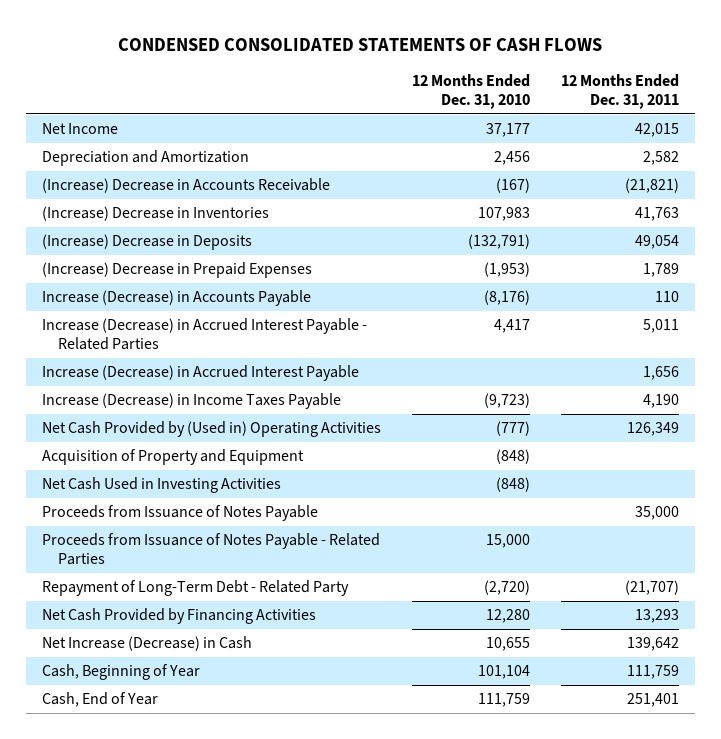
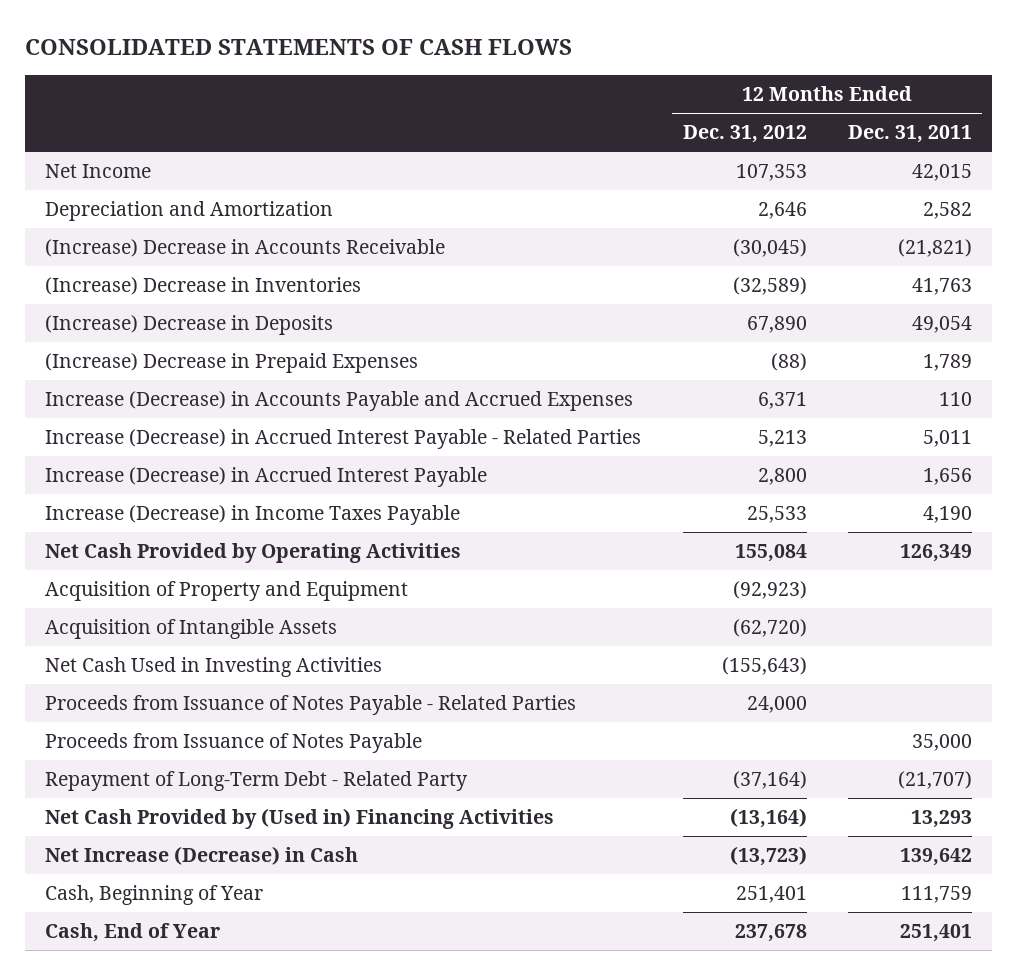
- CONDENSED CONSOLIDATED STATEMENTS OF CASH FLOWS
+ CONSOLIDATED STATEMENTS OF CASH FLOWS
- | 12 Months Ended Dec. 31, 2010 | 12 Months Ended Dec. 31, 2011
+ | 12 Months Ended Dec. 31, 2012 | 12 Months Ended Dec. 31, 2011
- Increase (Decrease) in Accounts Payable | (8,176) | 110
+ Increase (Decrease) in Accounts Payable and Accrued Expenses | 6,371 | 110
- Net Cash Provided by (Used in) Operating Activities | (777) | 126,349
+ Net Cash Provided by Operating Activities | 155,084 | 126,349
+ Acquisition of Intangible Assets | (62,720) |
moved down: Proceeds from Issuance of Notes Payable | | 35,000
- Net Cash Provided by Financing Activities | 12,280 | 13,293
+ Net Cash Provided by (Used in) Financing Activities | (13,164) | 13,293

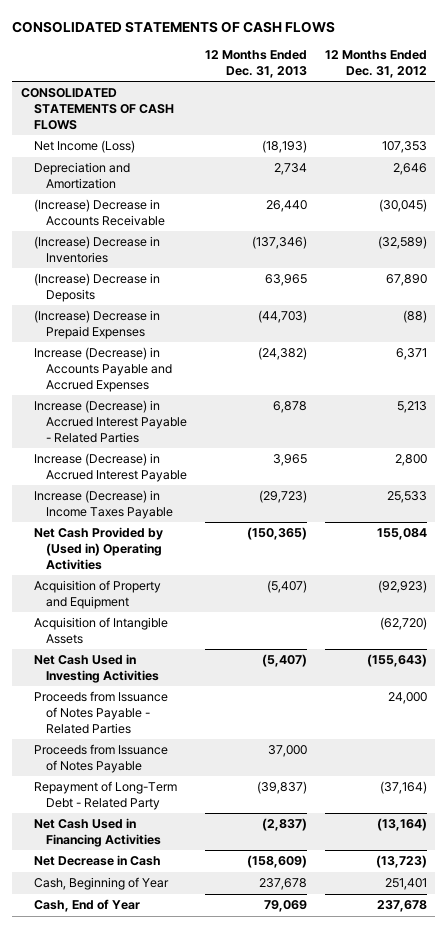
- | 12 Months Ended Dec. 31, 2012 | 12 Months Ended Dec. 31, 2011
+ | 12 Months Ended Dec. 31, 2013 | 12 Months Ended Dec. 31, 2012
- Net Income | 107,353 | 42,015
+ CONSOLIDATED STATEMENTS OF CASH FLOWS
+ Net Income (Loss) | (18,193) | 107,353
- Net Cash Provided by Operating Activities | 155,084 | 126,349
+ Net Cash Provided by (Used in) Operating Activities | (150,365) | 155,084
- Net Cash Provided by (Used in) Financing Activities | (13,164) | 13,293
- Net Increase (Decrease) in Cash | (13,723) | 139,642
+ Net Cash Used in Financing Activities | (2,837) | (13,164)
+ Net Decrease in Cash | (158,609) | (13,723)

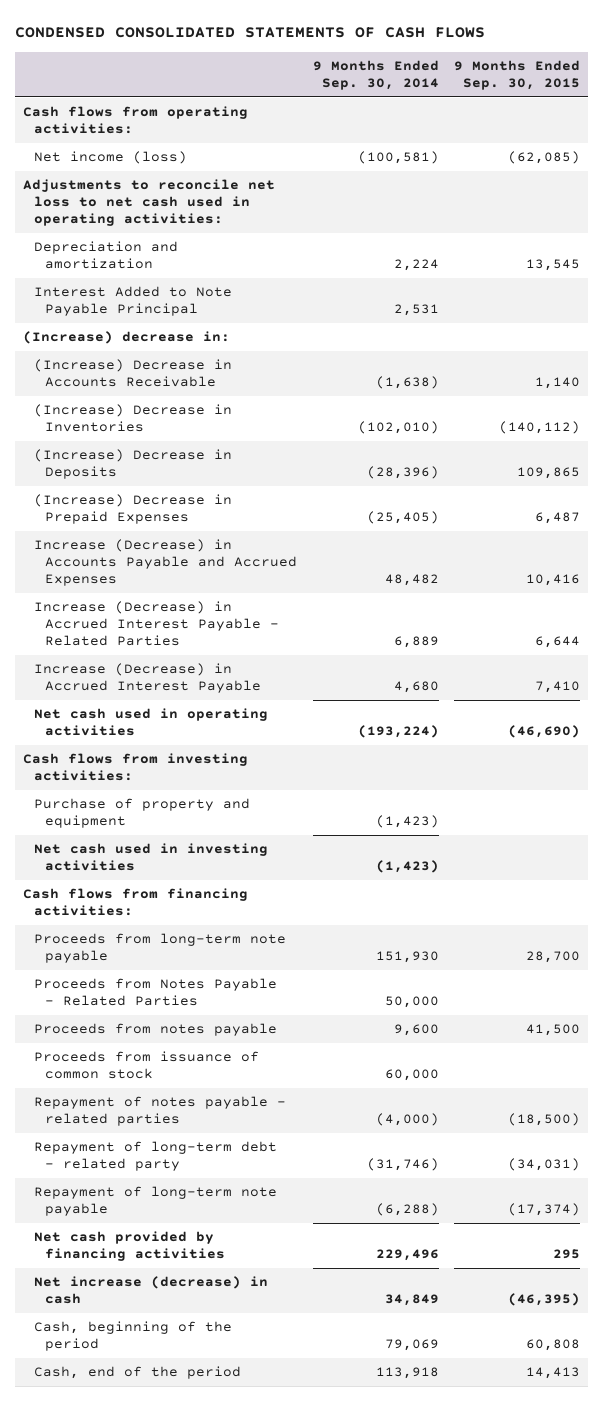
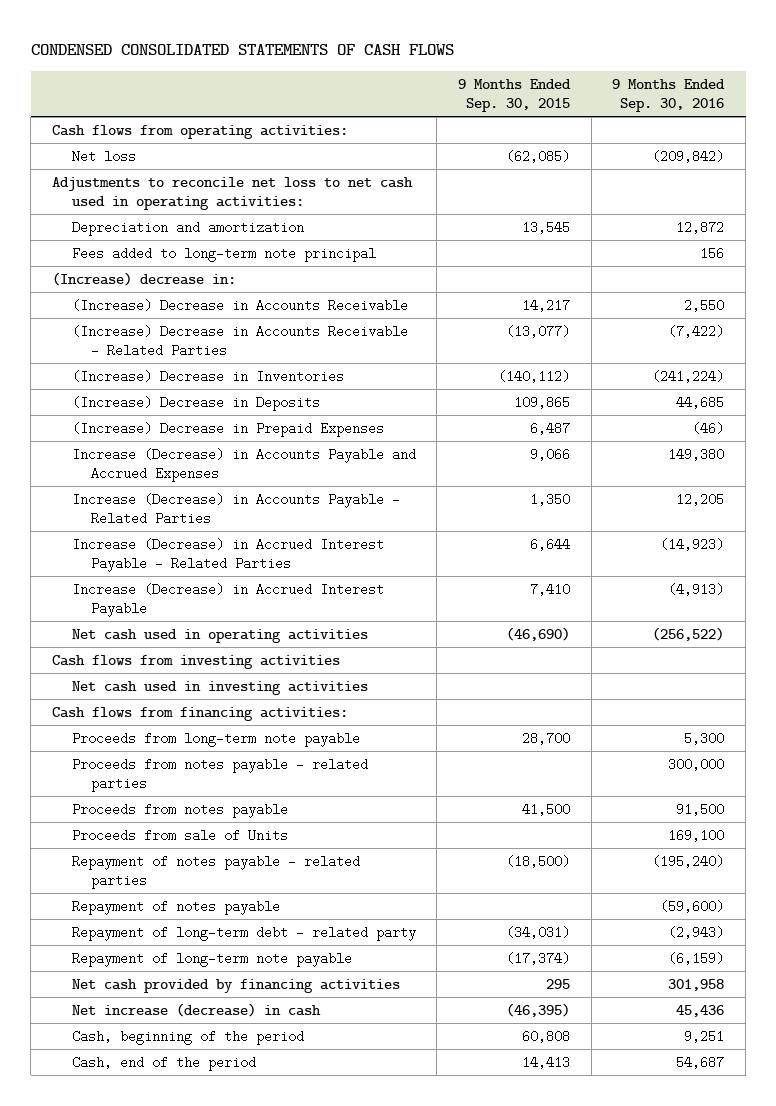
- | 9 Months Ended Sep. 30, 2014 | 9 Months Ended Sep. 30, 2015
+ | 9 Months Ended Sep. 30, 2015 | 9 Months Ended Sep. 30, 2016
- Net income (loss) | (100,581) | (62,085)
+ Net loss | (62,085) | (209,842)
- Interest Added to Note Payable Principal | 2,531 |
+ Fees added to long-term note principal | | 156
- (Increase) Decrease in Accounts Receivable | (1,638) | 1,140
+ (Increase) Decrease in Accounts Receivable | 14,217 | 2,550
+ (Increase) Decrease in Accounts Receivable - Related Parties | (13,077) | (7,422)
- Increase (Decrease) in Accounts Payable and Accrued Expenses | 48,482 | 10,416
+ Increase (Decrease) in Accounts Payable and Accrued Expenses | 9,066 | 149,380
+ Increase (Decrease) in Accounts Payable - Related Parties | 1,350 | 12,205
- Cash flows from investing activities:
- Purchase of property and equipment | (1,423) |
+ Cash flows from investing activities
- Proceeds from Notes Payable - Related Parties | 50,000 |
+ Proceeds from notes payable - related parties | | 300,000
- Proceeds from issuance of common stock | 60,000 |
+ Proceeds from sale of Units | | 169,100
+ Repayment of notes payable | | (59,600)

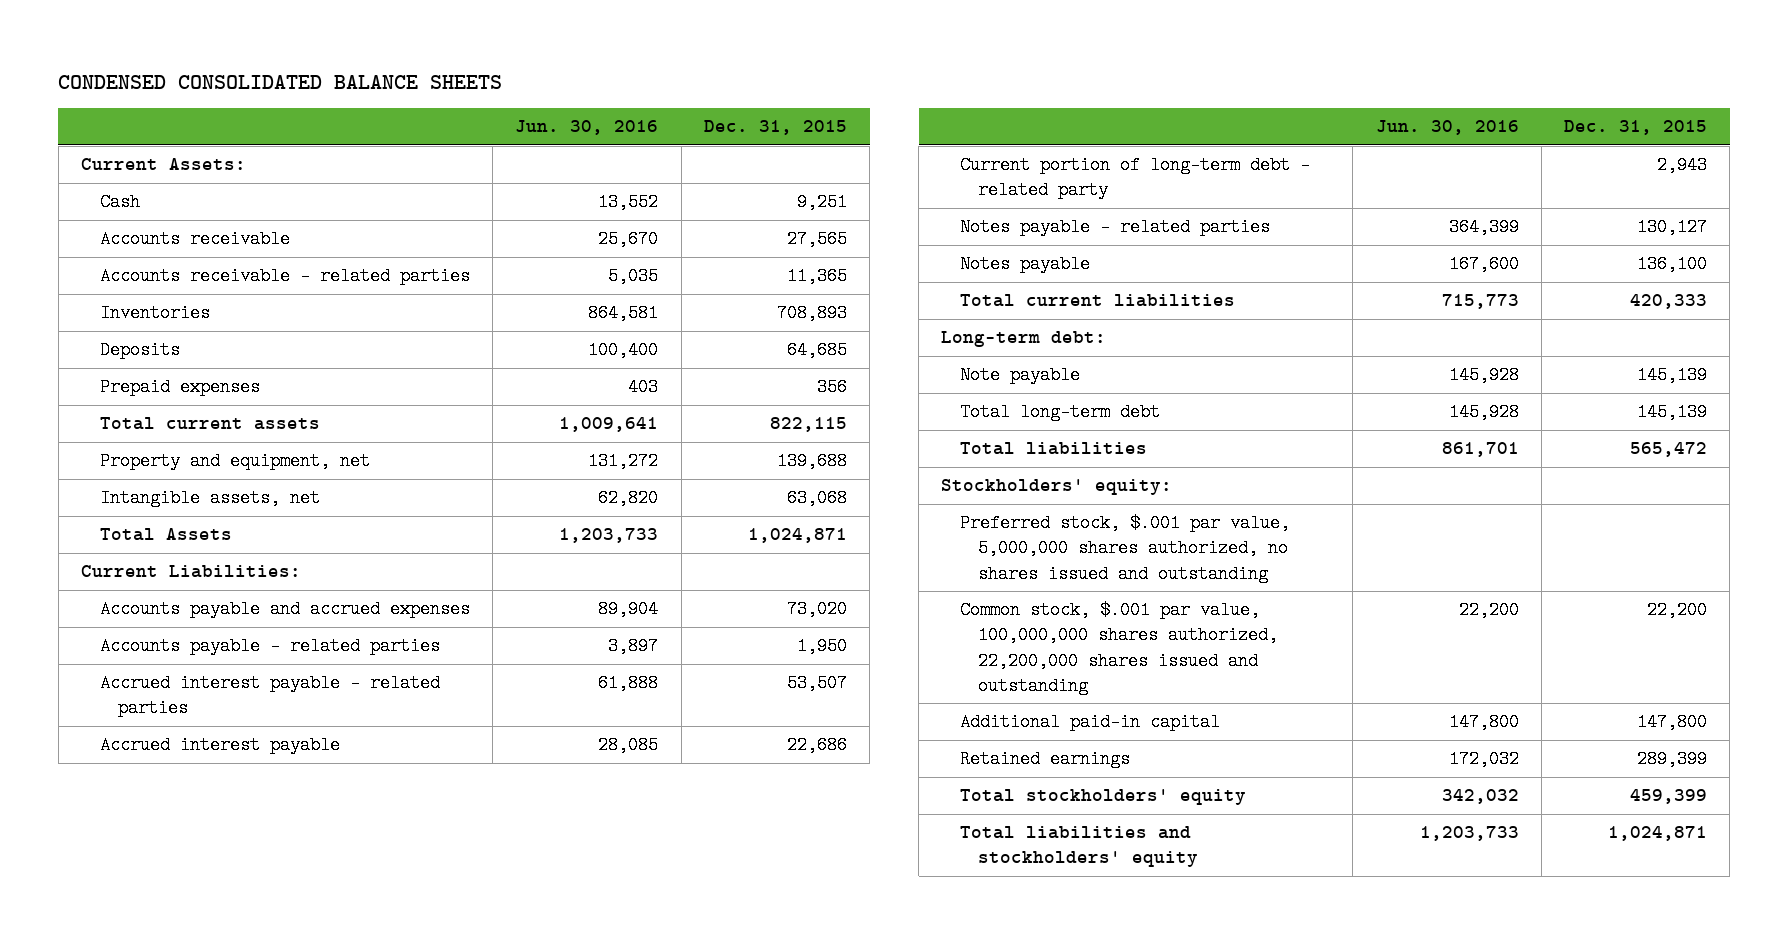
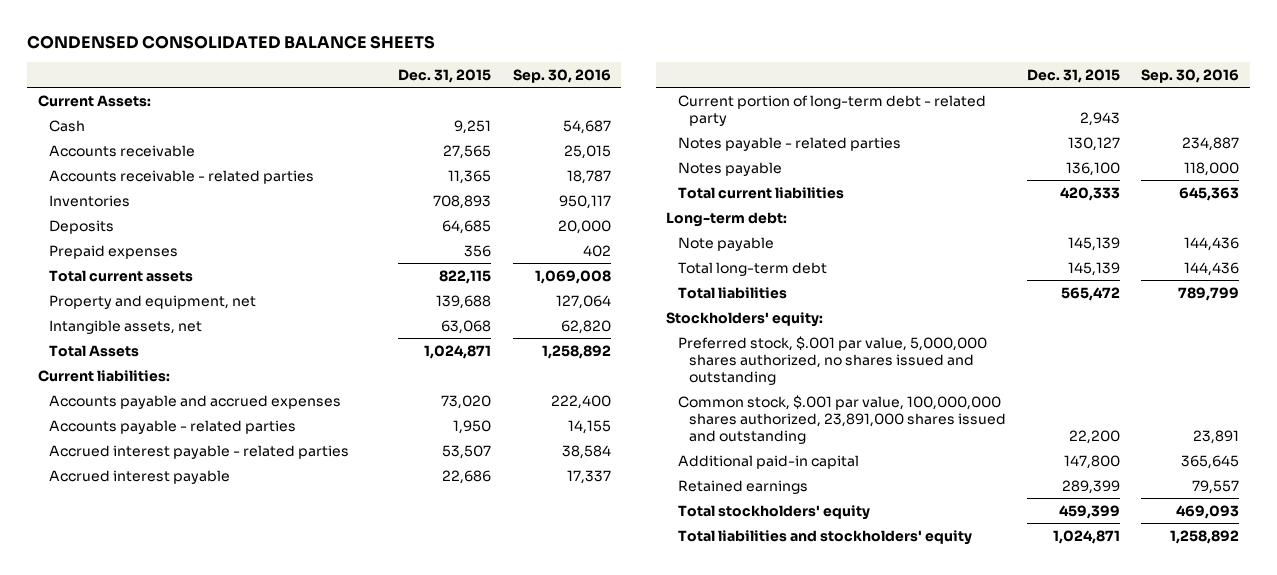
- | Jun. 30, 2016 | Dec. 31, 2015
+ | Dec. 31, 2015 | Sep. 30, 2016
- Current Liabilities:
+ Current liabilities:
- Common stock, $.001 par value, 100,000,000 shares authorized, 22,200,000 shares issued and outstanding | 22,200 | 22,200
+ Common stock, $.001 par value, 100,000,000 shares authorized, 23,891,000 shares issued and outstanding | 22,200 | 23,891

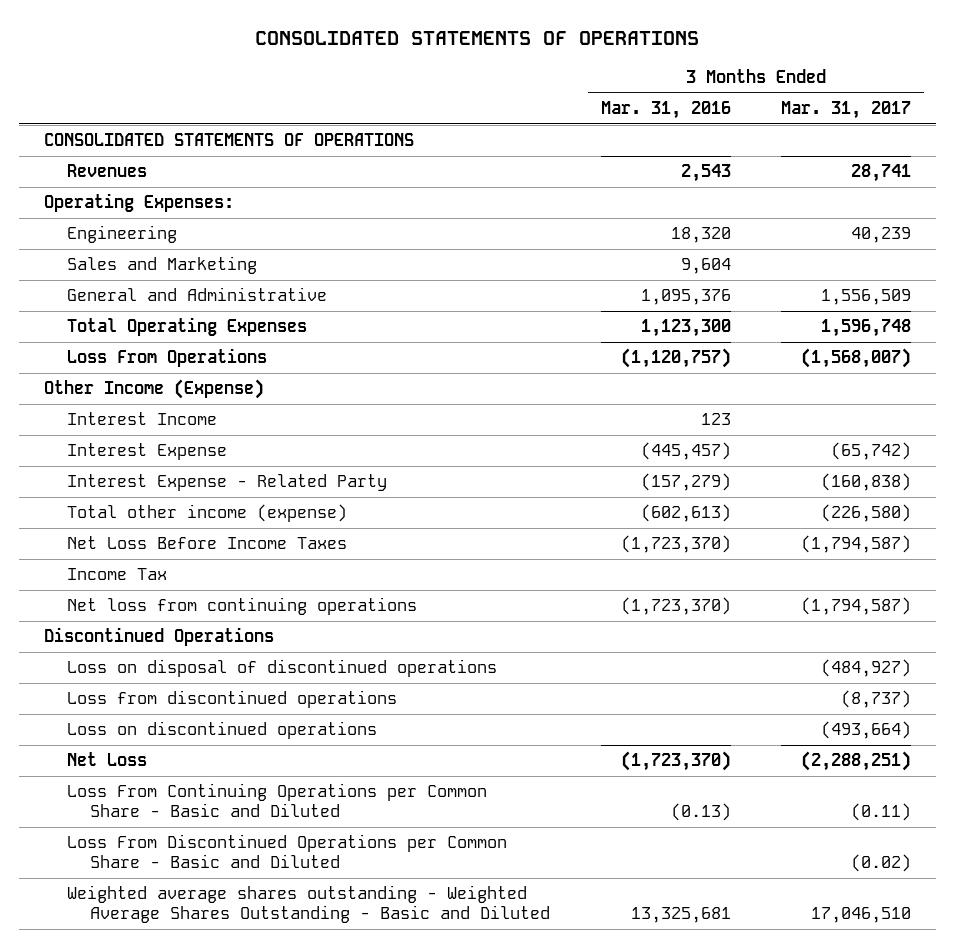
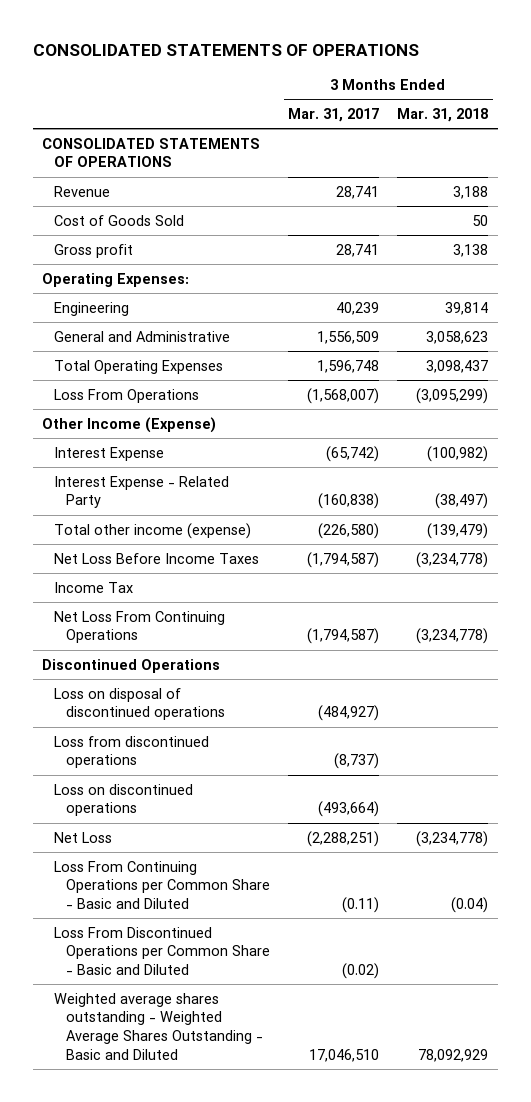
- | 3 Months Ended Mar. 31, 2016 | 3 Months Ended Mar. 31, 2017
+ | 3 Months Ended Mar. 31, 2017 | 3 Months Ended Mar. 31, 2018
- Revenues | 2,543 | 28,741
+ Revenue | 28,741 | 3,188
+ Cost of Goods Sold | | 50
+ Gross profit | 28,741 | 3,138
- Sales and Marketing | 9,604 |
- Interest Income | 123 |
- Net loss from continuing operations | (1,723,370) | (1,794,587)
+ Net Loss From Continuing Operations | (1,794,587) | (3,234,778)

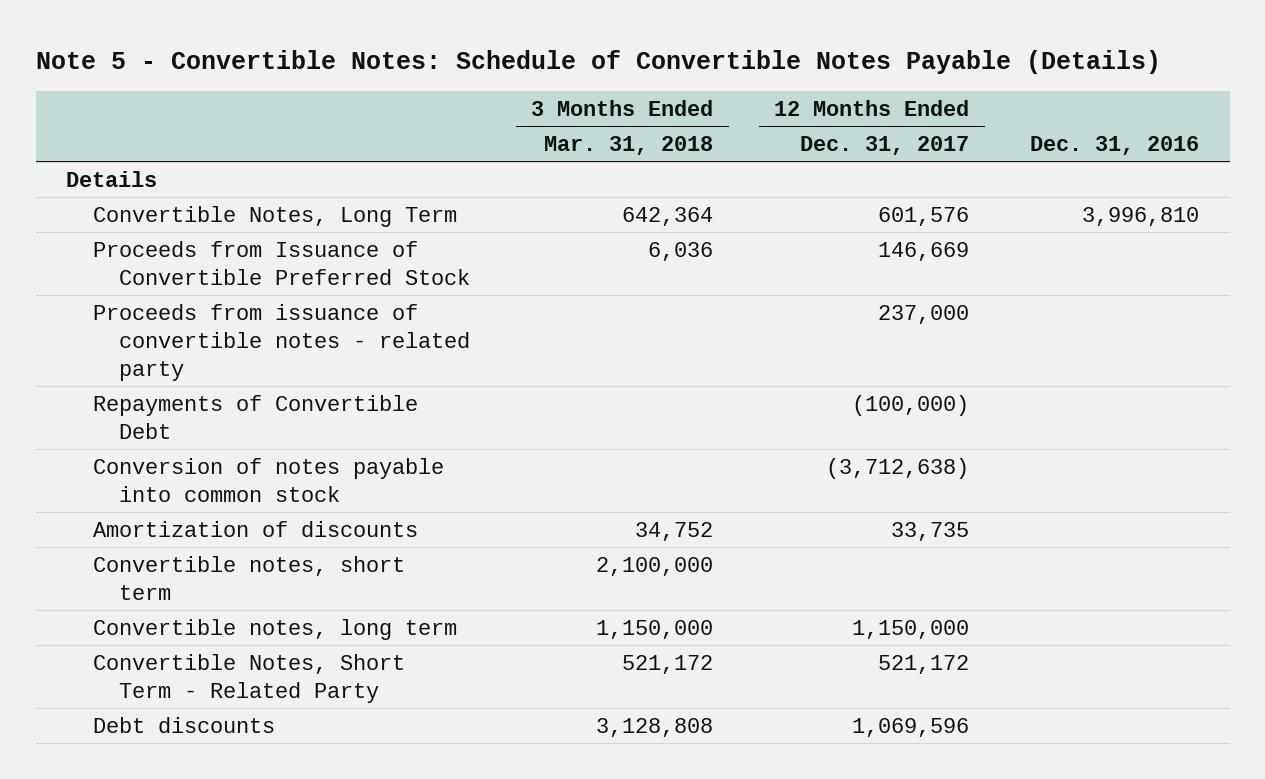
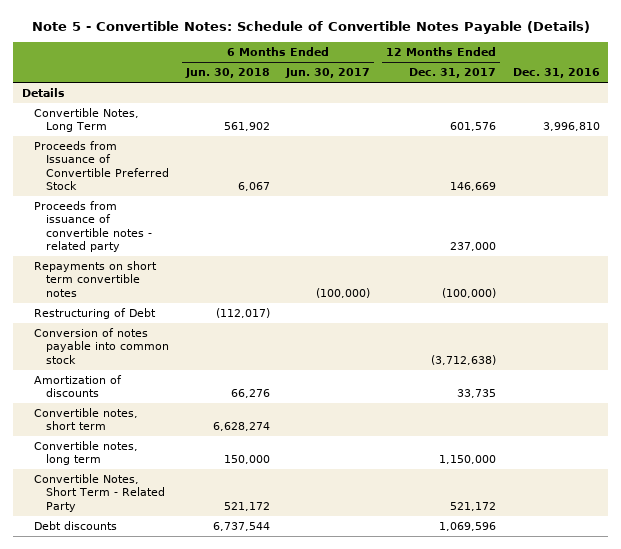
- | 3 Months Ended Mar. 31, 2018 | 12 Months Ended Dec. 31, 2017 | Dec. 31, 2016
+ | 6 Months Ended Jun. 30, 2018 | 6 Months Ended Jun. 30, 2017 | 12 Months Ended Dec. 31, 2017 | Dec. 31, 2016
- Repayments of Convertible Debt | | (100,000) |
+ Repayments on short term convertible notes | | (100,000) | (100,000) |
+ Restructuring of Debt | (112,017) | | |

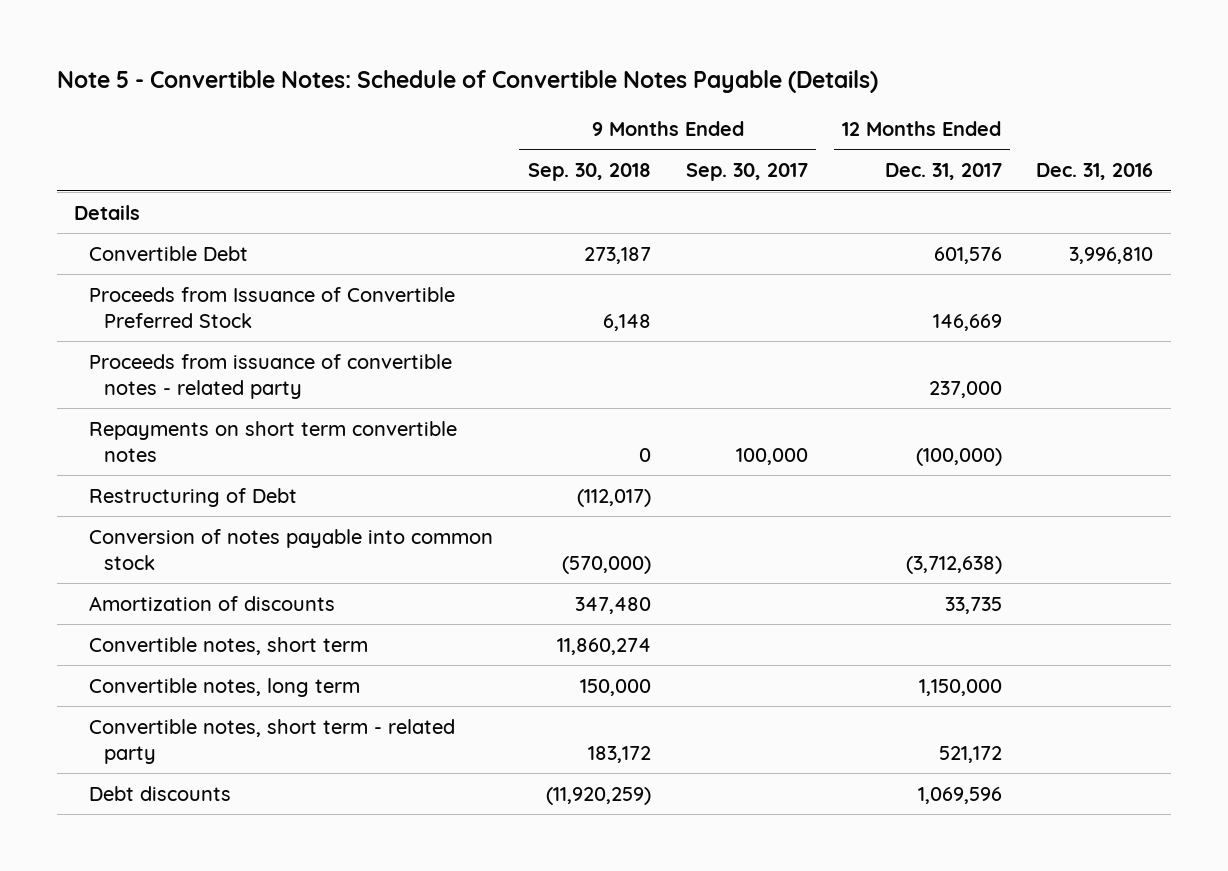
- | 6 Months Ended Jun. 30, 2018 | 6 Months Ended Jun. 30, 2017 | 12 Months Ended Dec. 31, 2017 | Dec. 31, 2016
+ | 9 Months Ended Sep. 30, 2018 | 9 Months Ended Sep. 30, 2017 | 12 Months Ended Dec. 31, 2017 | Dec. 31, 2016
- Convertible Notes, Long Term | 561,902 | | 601,576 | 3,996,810
+ Convertible Debt | 273,187 | | 601,576 | 3,996,810
- Convertible Notes, Short Term - Related Party | 521,172 | | 521,172 |
+ Convertible notes, short term - related party | 183,172 | | 521,172 |

